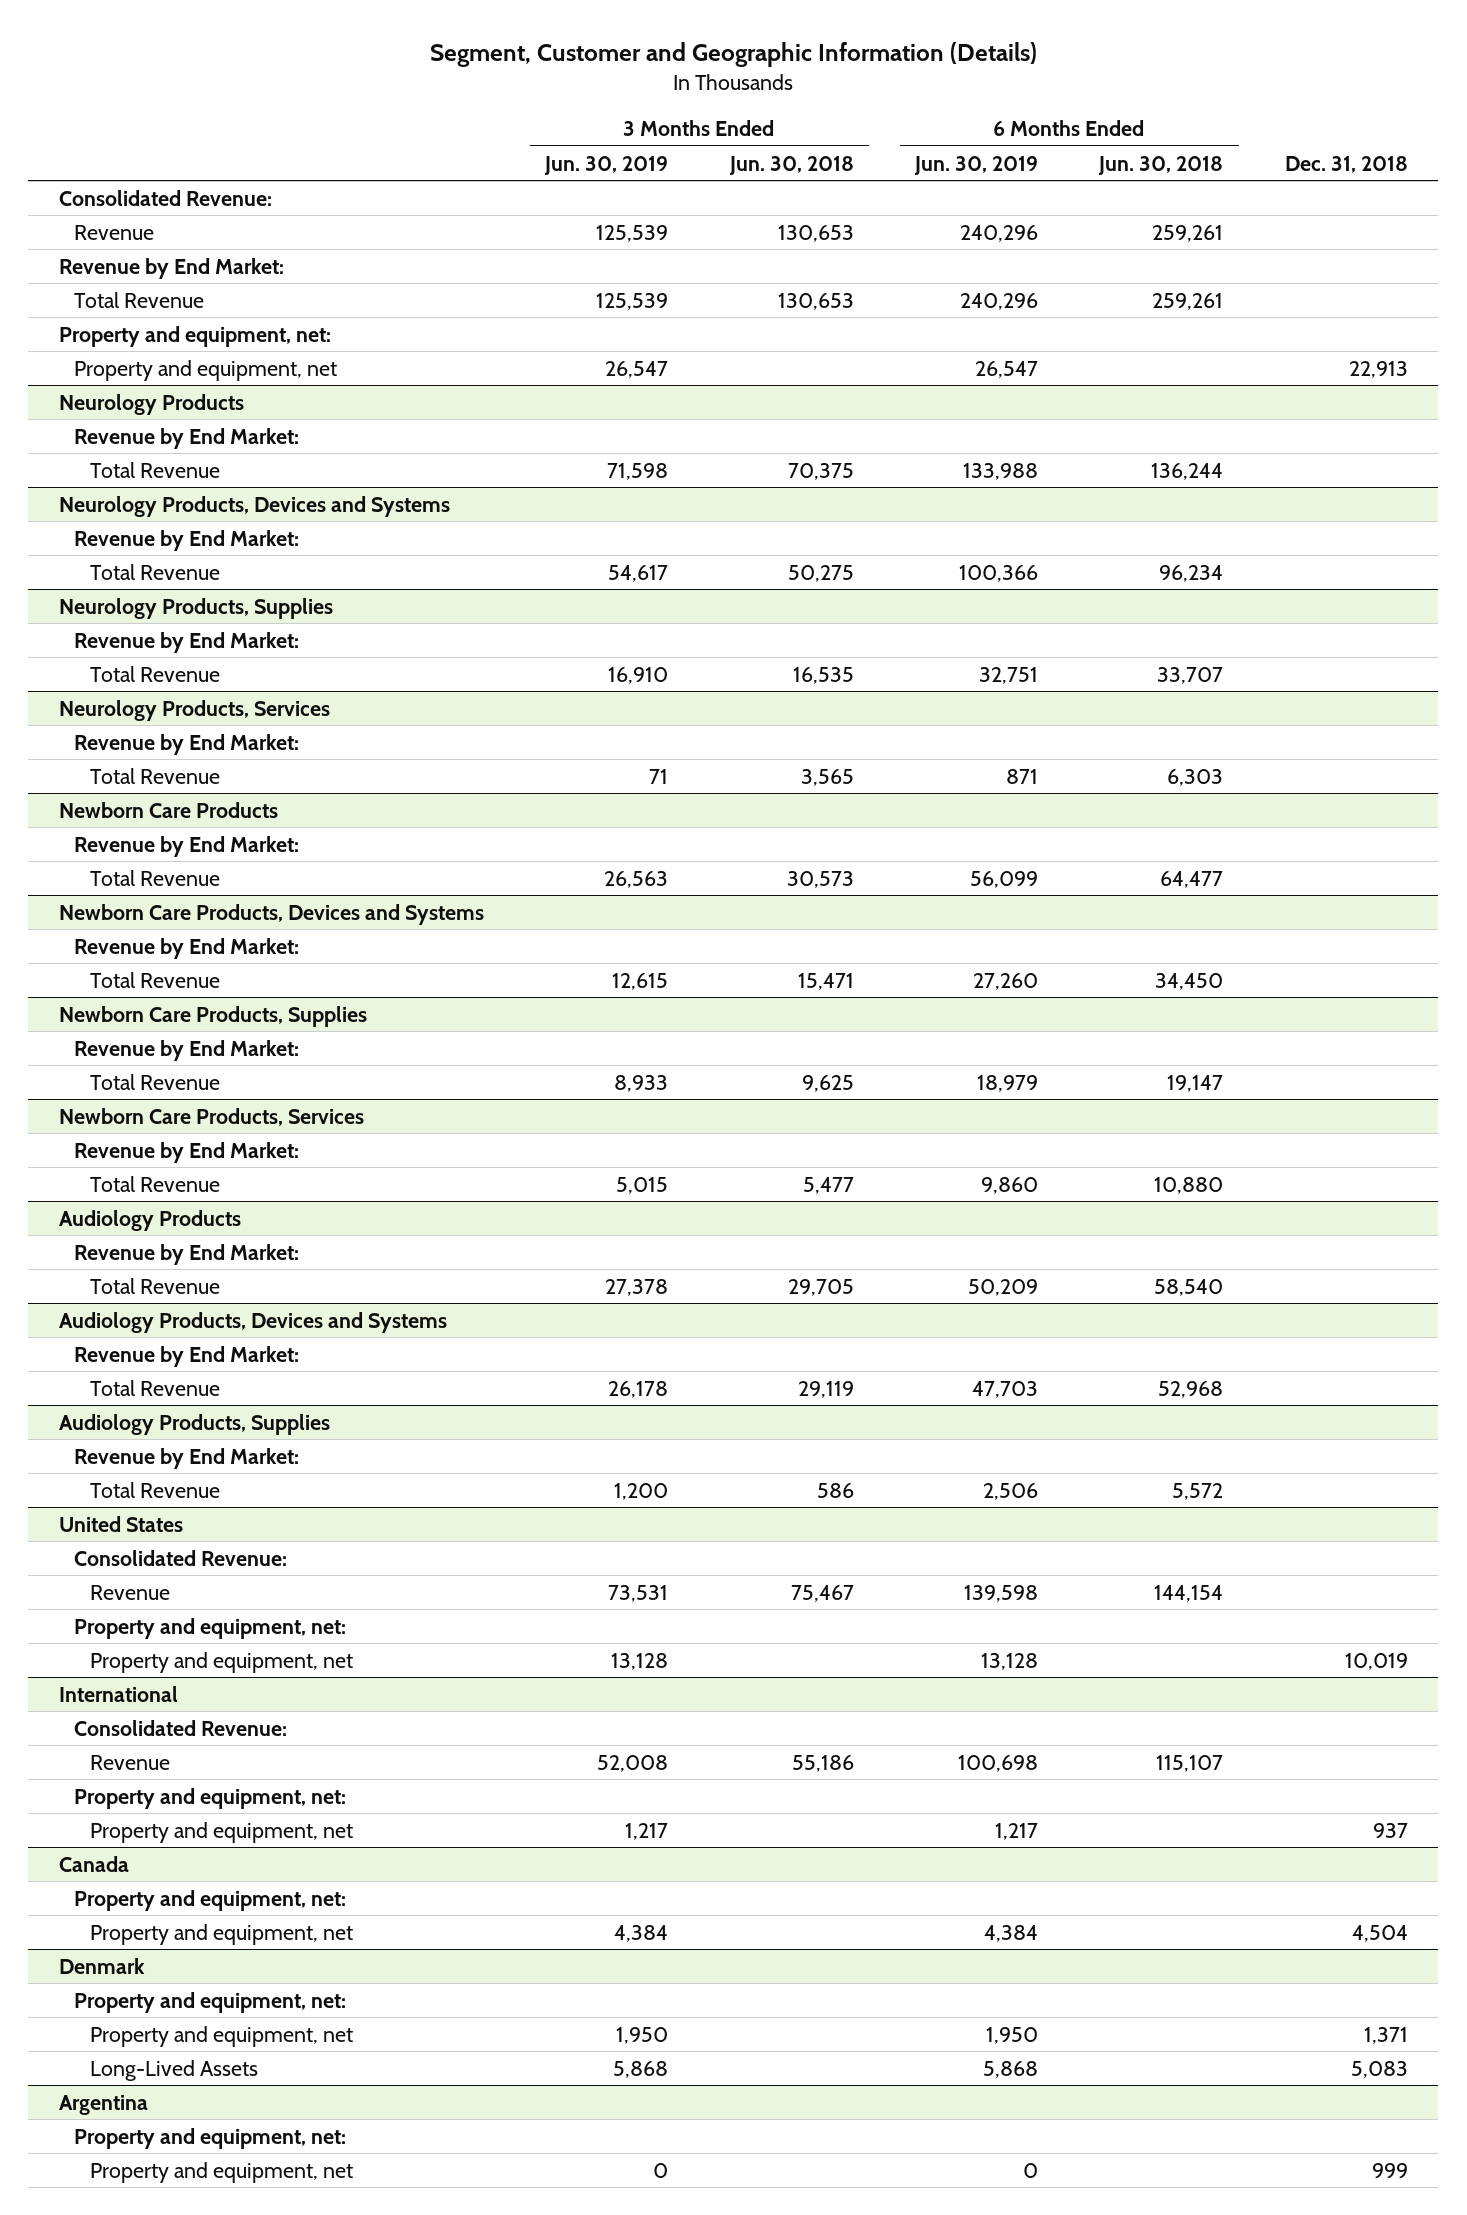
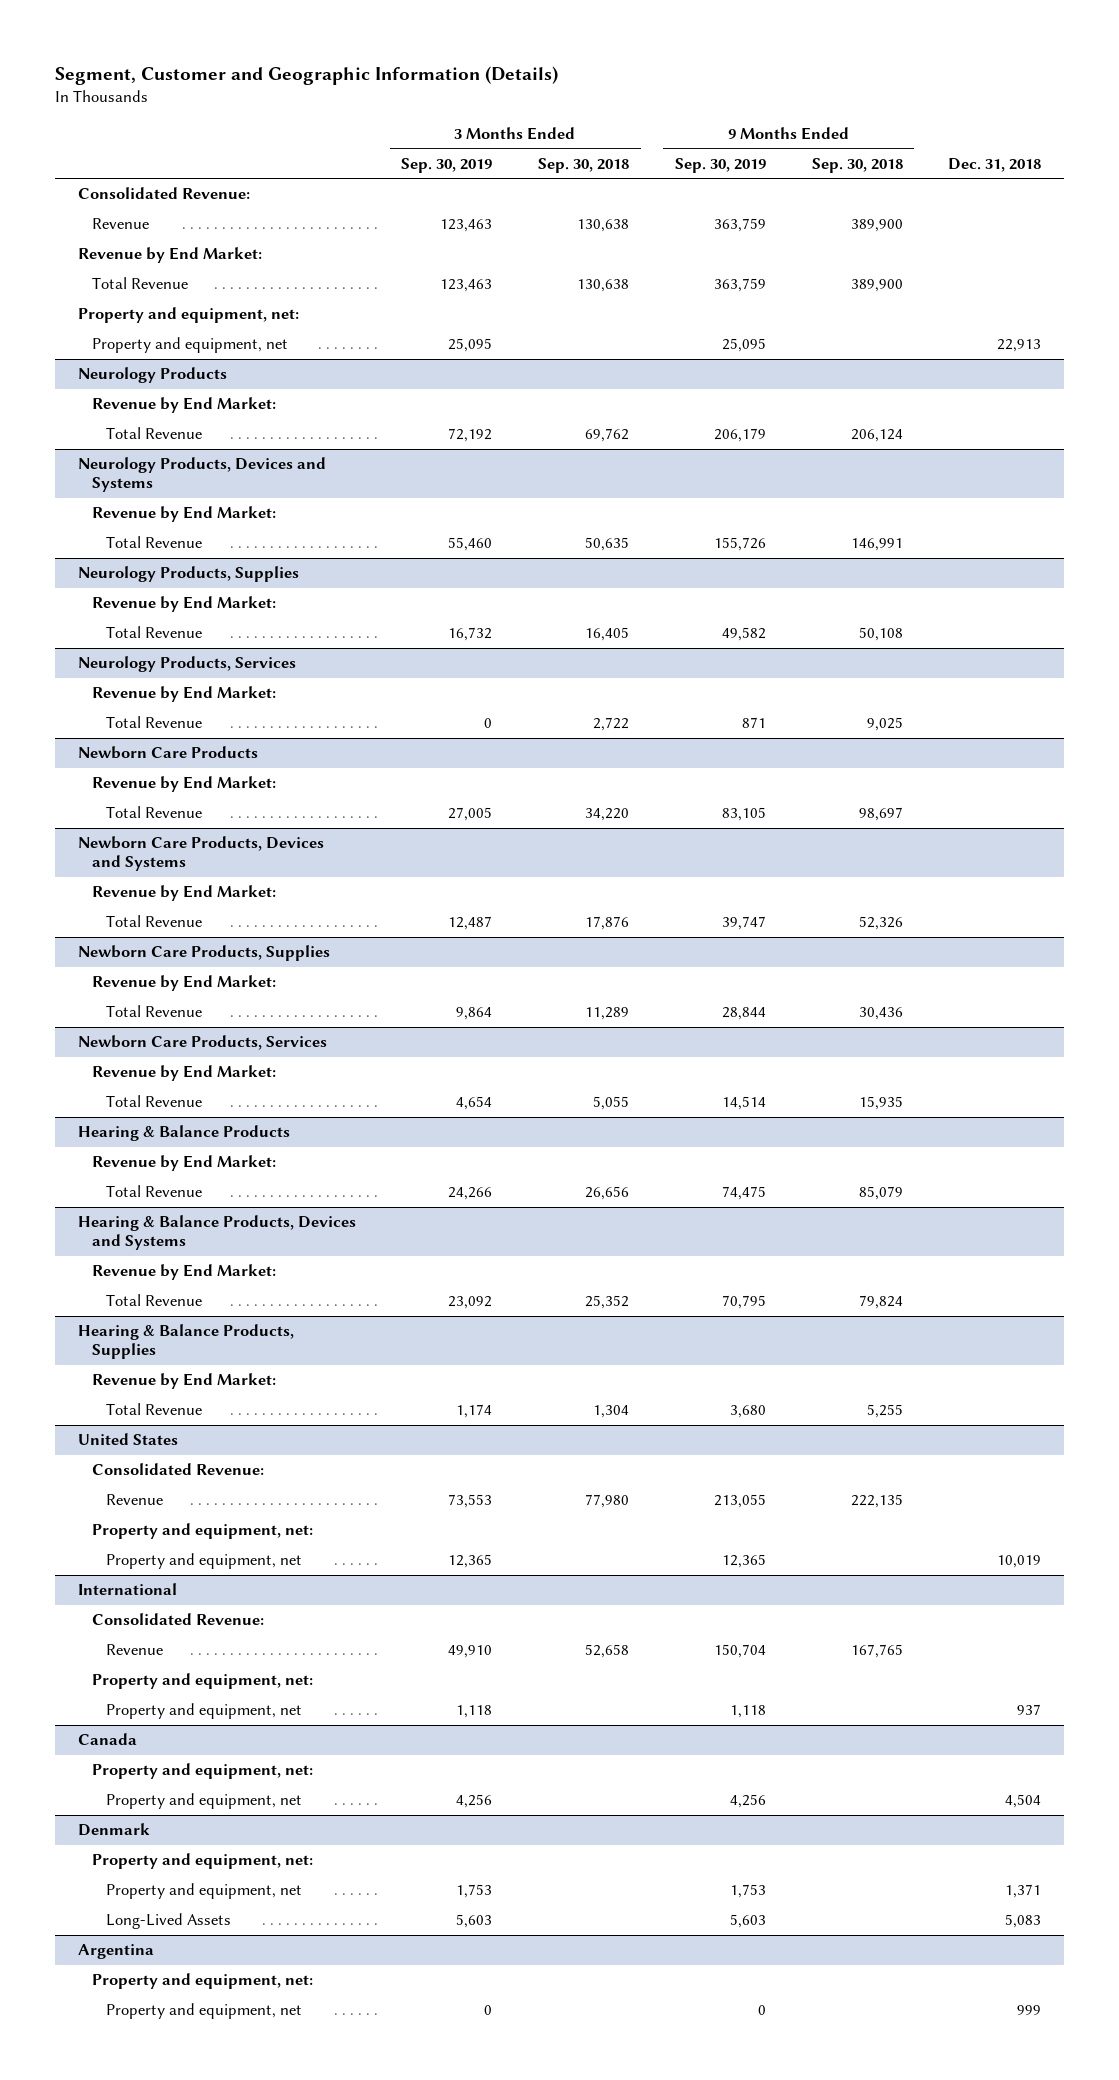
- | 3 Months Ended Jun. 30, 2019 | 3 Months Ended Jun. 30, 2018 | 6 Months Ended Jun. 30, 2019 | 6 Months Ended Jun. 30, 2018 | Dec. 31, 2018
+ | 3 Months Ended Sep. 30, 2019 | 3 Months Ended Sep. 30, 2018 | 9 Months Ended Sep. 30, 2019 | 9 Months Ended Sep. 30, 2018 | Dec. 31, 2018
- Audiology Products
+ Hearing & Balance Products
- Audiology Products, Devices and Systems
+ Hearing & Balance Products, Devices and Systems
- Audiology Products, Supplies
- Revenue by End Market:
- Total Revenue | 1,200 | 586 | 2,506 | 5,572 |
+ Hearing & Balance Products, Supplies
+ Revenue by End Market:
+ Total Revenue | 1,174 | 1,304 | 3,680 | 5,255 |

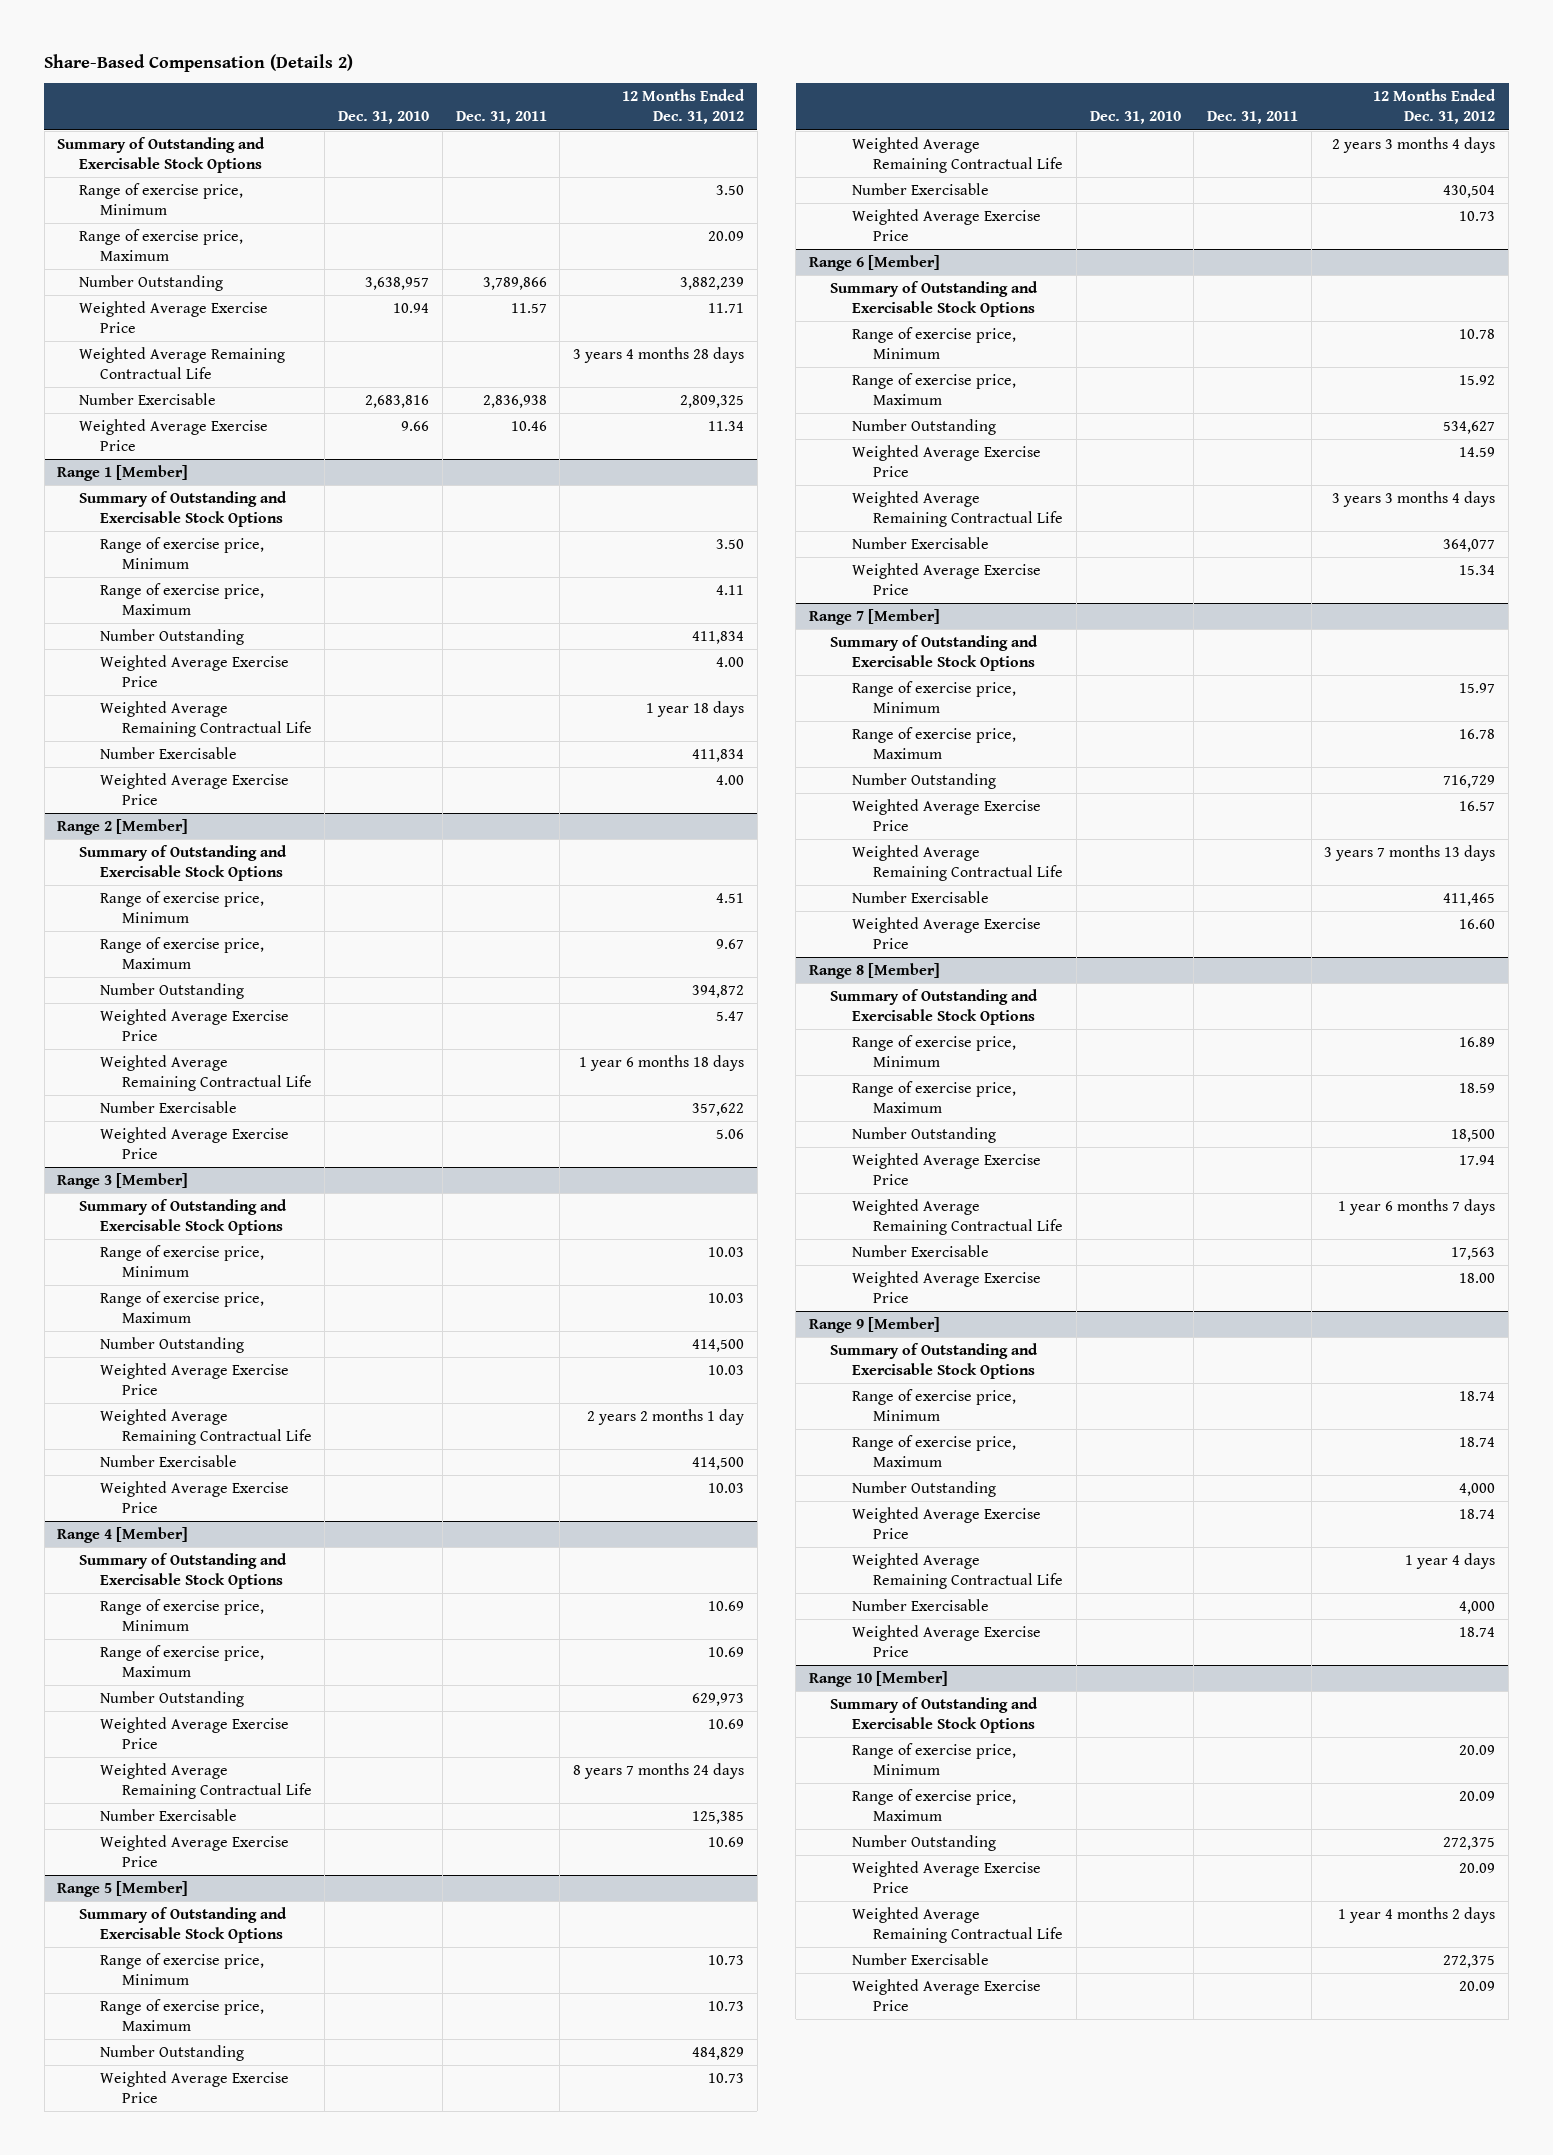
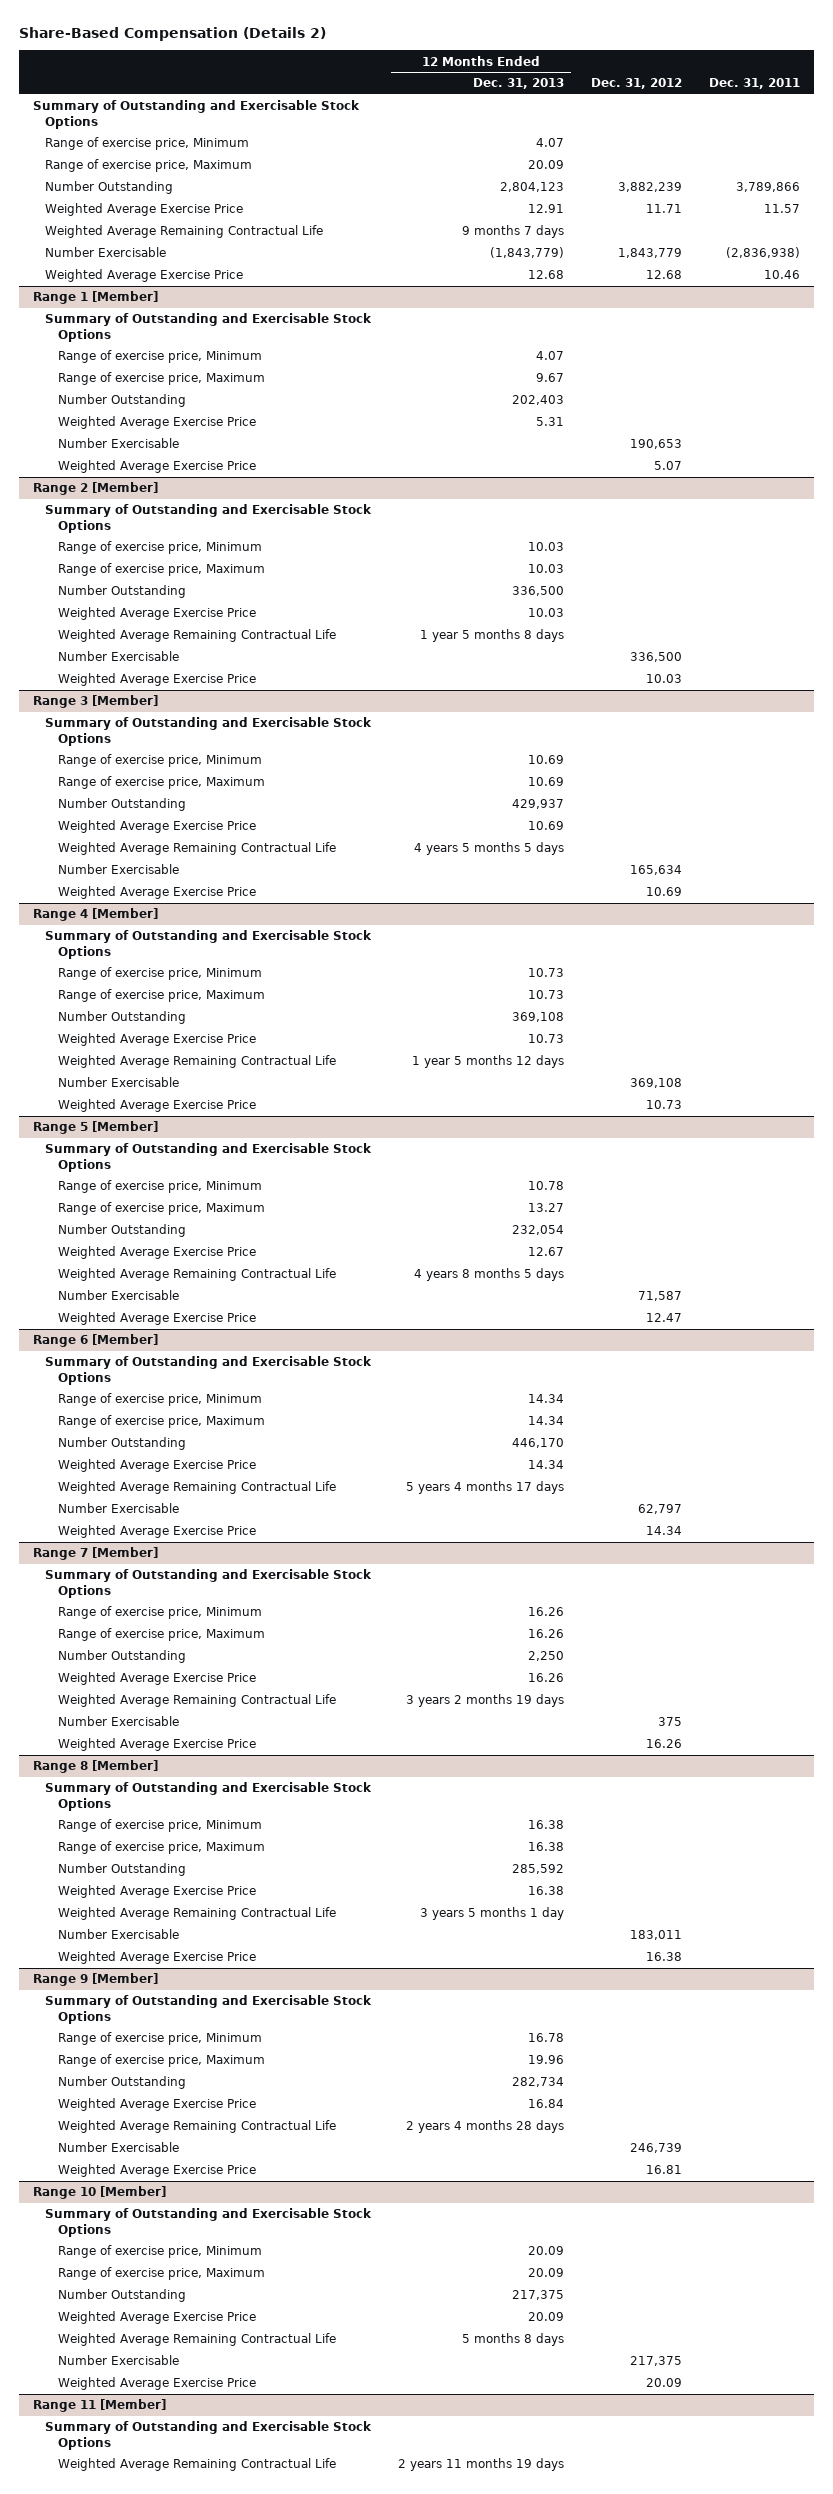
- | Dec. 31, 2010 | Dec. 31, 2011 | 12 Months Ended Dec. 31, 2012
+ | 12 Months Ended Dec. 31, 2013 | Dec. 31, 2012 | Dec. 31, 2011
- Number Exercisable | 2,683,816 | 2,836,938 | 2,809,325
+ Number Exercisable | (1,843,779) | 1,843,779 | (2,836,938)
@ Range 1 [Member]
- Weighted Average Remaining Contractual Life | | | 1 year 18 days
+ Range 11 [Member]
+ Summary of Outstanding and Exercisable Stock Options
+ Weighted Average Remaining Contractual Life | 2 years 11 months 19 days | |

